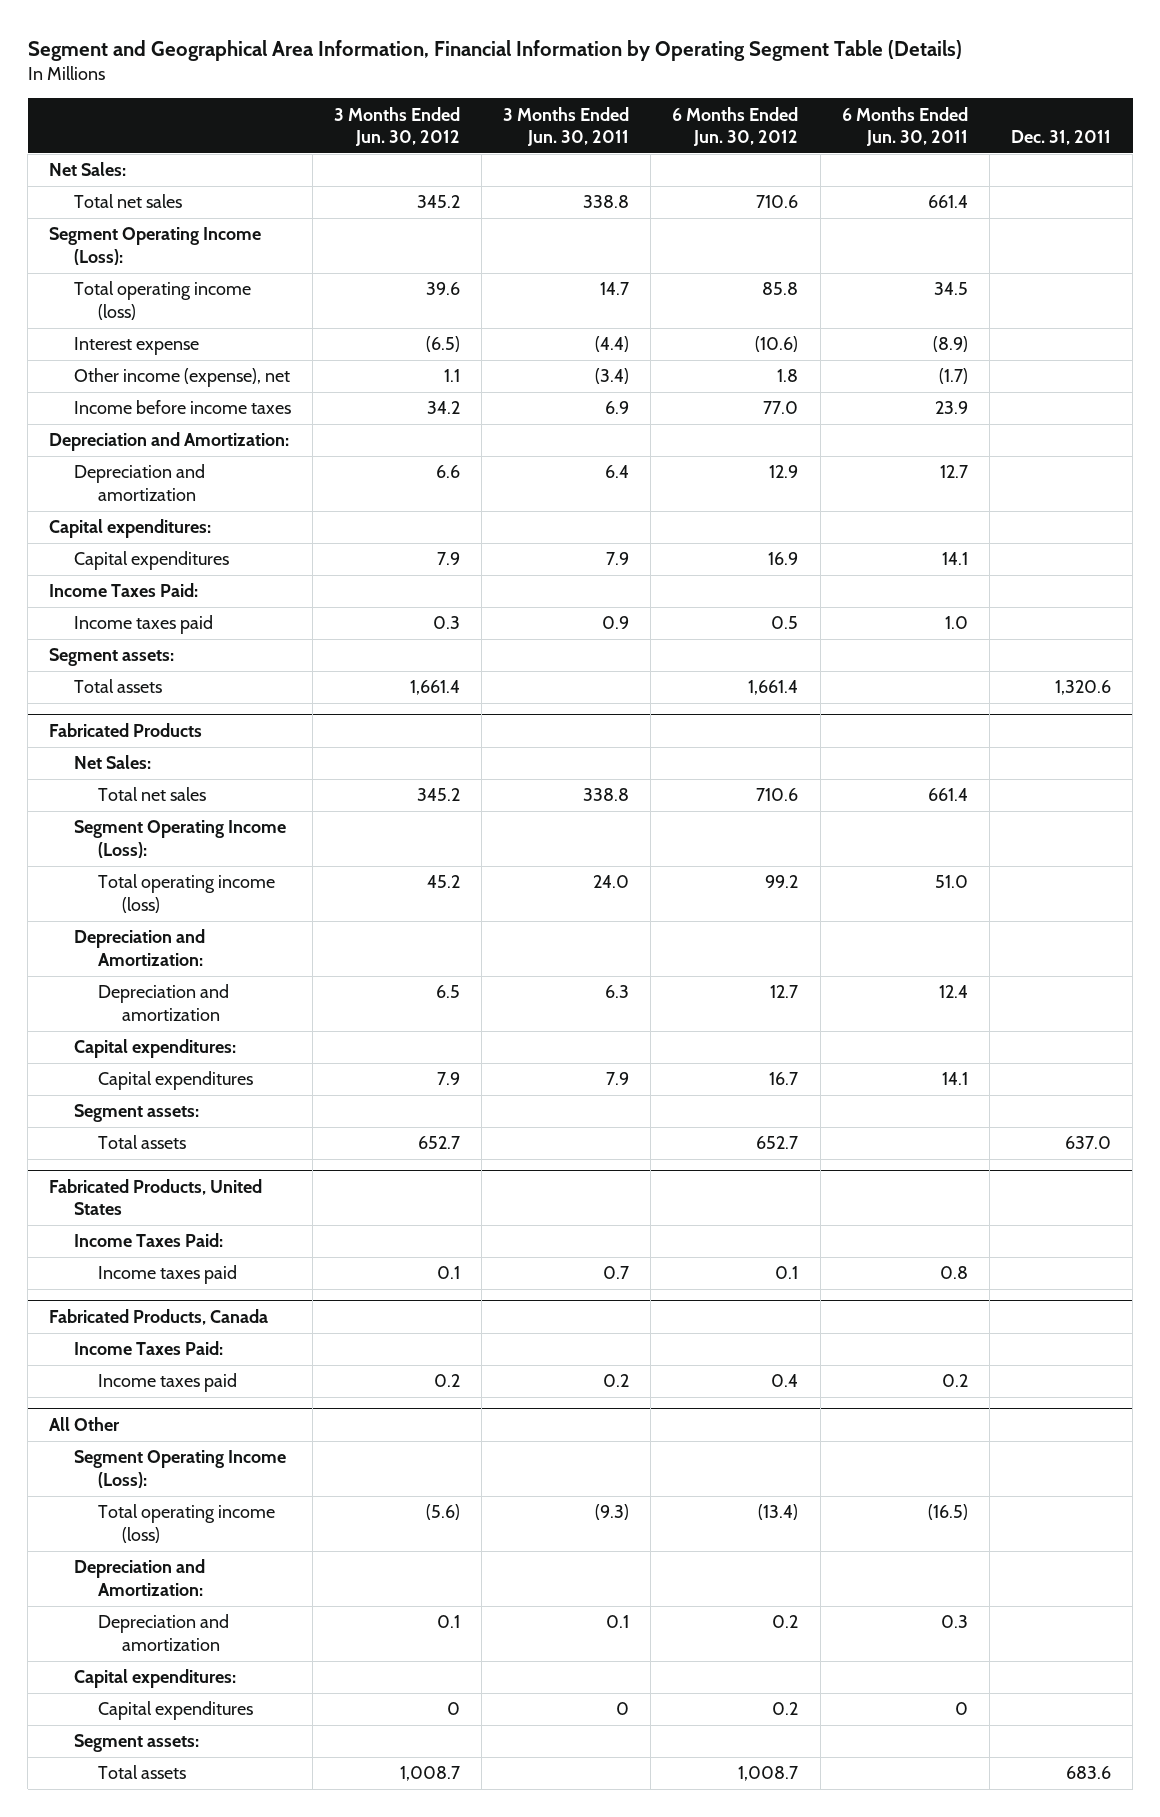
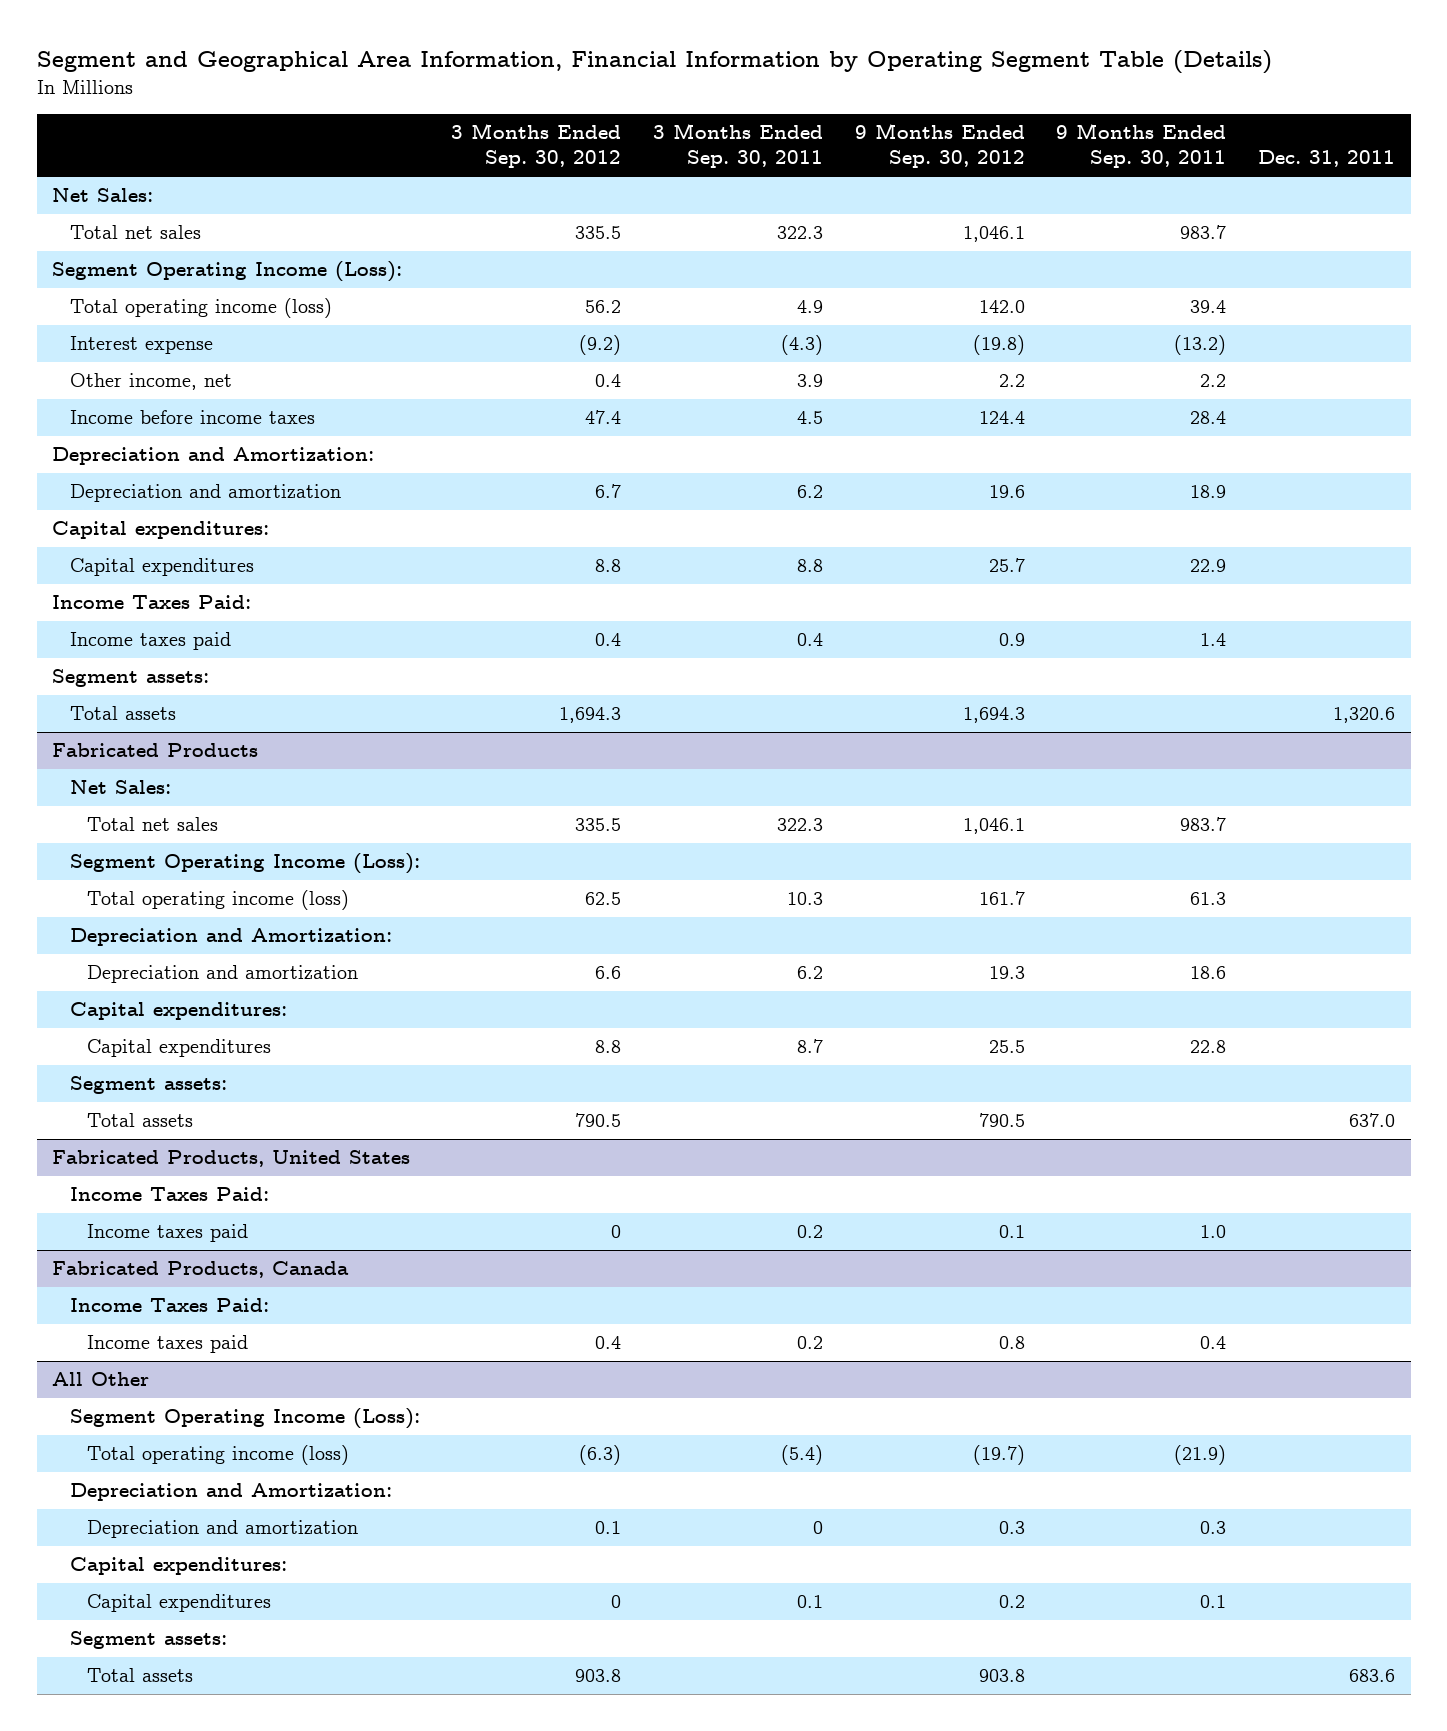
- | 3 Months Ended Jun. 30, 2012 | 3 Months Ended Jun. 30, 2011 | 6 Months Ended Jun. 30, 2012 | 6 Months Ended Jun. 30, 2011 | Dec. 31, 2011
+ | 3 Months Ended Sep. 30, 2012 | 3 Months Ended Sep. 30, 2011 | 9 Months Ended Sep. 30, 2012 | 9 Months Ended Sep. 30, 2011 | Dec. 31, 2011
- Other income (expense), net | 1.1 | (3.4) | 1.8 | (1.7) |
+ Other income, net | 0.4 | 3.9 | 2.2 | 2.2 |

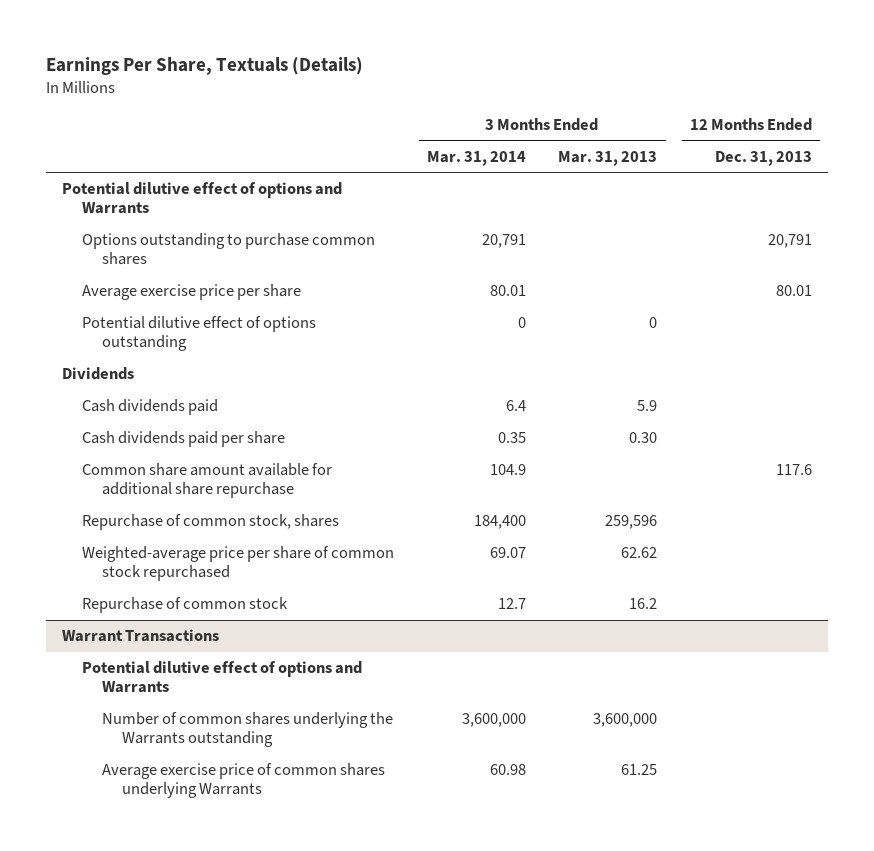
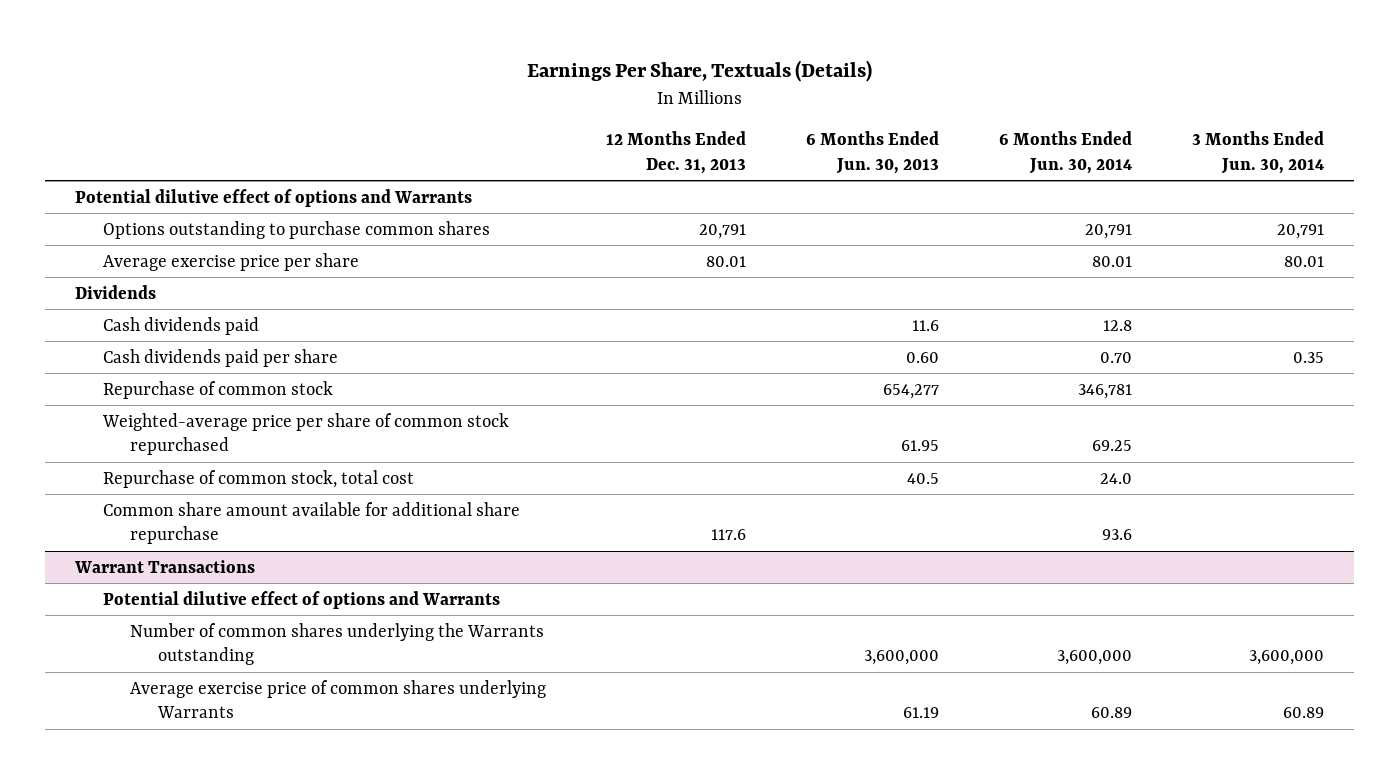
- | 3 Months Ended Mar. 31, 2014 | 3 Months Ended Mar. 31, 2013 | 12 Months Ended Dec. 31, 2013
+ | 12 Months Ended Dec. 31, 2013 | 6 Months Ended Jun. 30, 2013 | 6 Months Ended Jun. 30, 2014 | 3 Months Ended Jun. 30, 2014
- Potential dilutive effect of options outstanding | 0 | 0 |
- Repurchase of common stock, shares | 184,400 | 259,596 |
moved down: Weighted-average price per share of common stock repurchased | | 61.95 | 69.25 |
+ Repurchase of common stock, total cost | | 40.5 | 24.0 |
moved down: Common share amount available for additional share repurchase | 117.6 | | 93.6 |

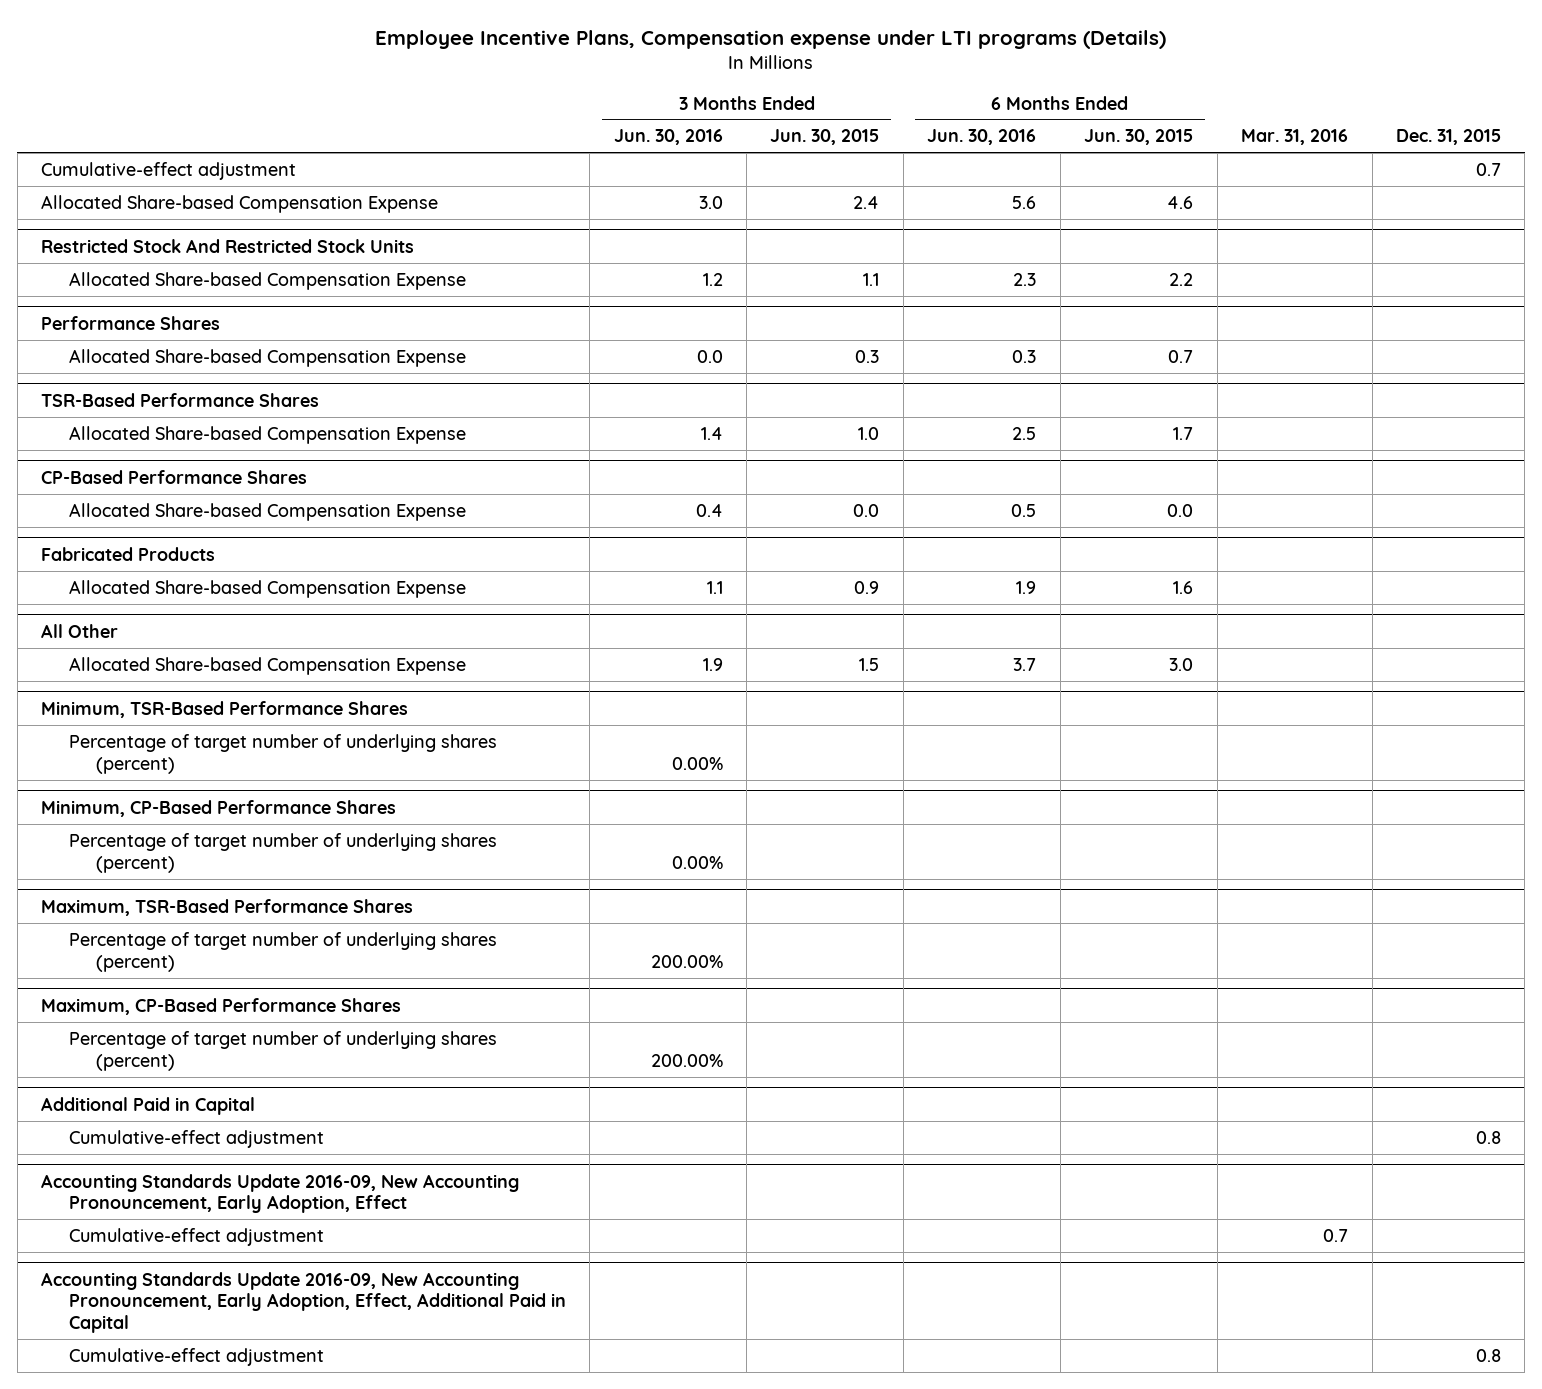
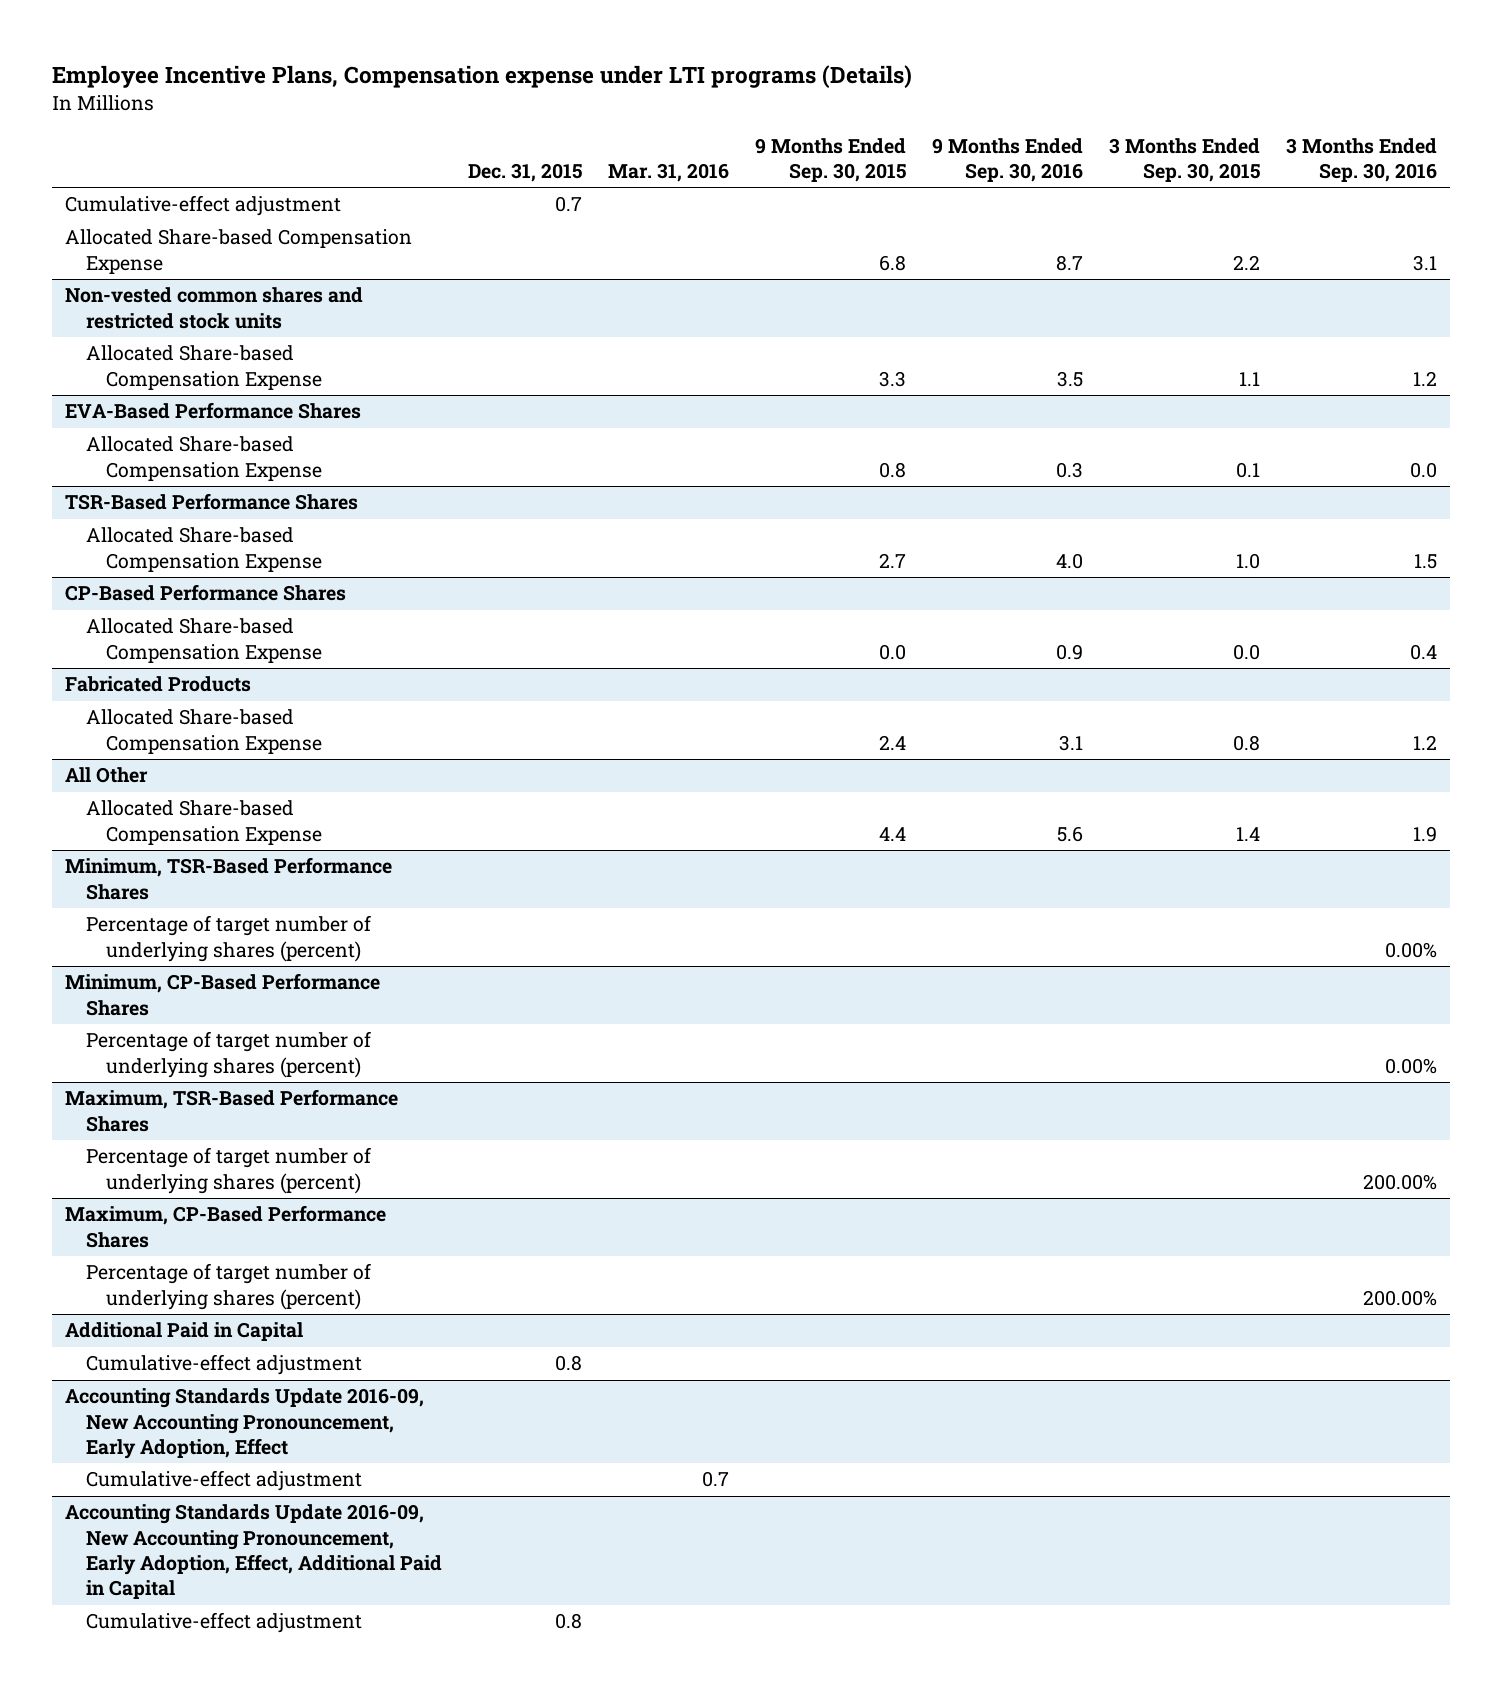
- | 3 Months Ended Jun. 30, 2016 | 3 Months Ended Jun. 30, 2015 | 6 Months Ended Jun. 30, 2016 | 6 Months Ended Jun. 30, 2015 | Mar. 31, 2016 | Dec. 31, 2015
+ | Dec. 31, 2015 | Mar. 31, 2016 | 9 Months Ended Sep. 30, 2015 | 9 Months Ended Sep. 30, 2016 | 3 Months Ended Sep. 30, 2015 | 3 Months Ended Sep. 30, 2016
- Restricted Stock And Restricted Stock Units
+ Non-vested common shares and restricted stock units
- Performance Shares
+ EVA-Based Performance Shares

